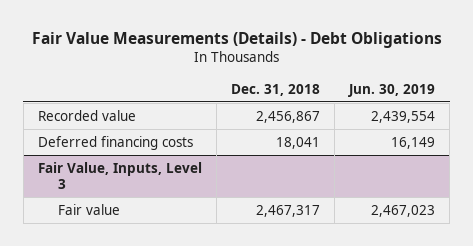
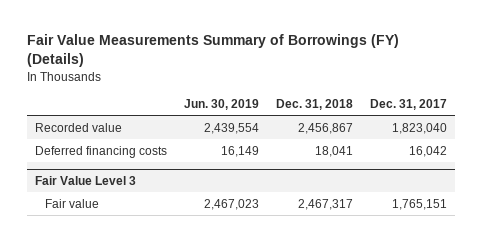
- Fair Value Measurements (Details) - Debt Obligations
+ Fair Value Measurements Summary of Borrowings (FY) (Details)
- | Dec. 31, 2018 | Jun. 30, 2019
+ | Jun. 30, 2019 | Dec. 31, 2018 | Dec. 31, 2017
- Fair Value, Inputs, Level 3
+ Fair Value Level 3

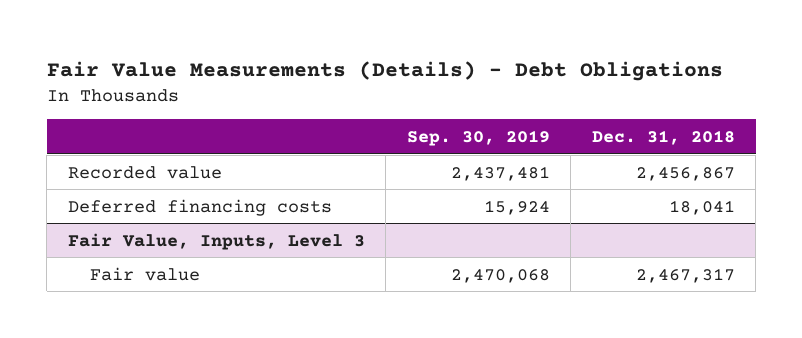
- Fair Value Measurements Summary of Borrowings (FY) (Details)
+ Fair Value Measurements (Details) - Debt Obligations
- | Jun. 30, 2019 | Dec. 31, 2018 | Dec. 31, 2017
+ | Sep. 30, 2019 | Dec. 31, 2018
- Fair Value Level 3
+ Fair Value, Inputs, Level 3

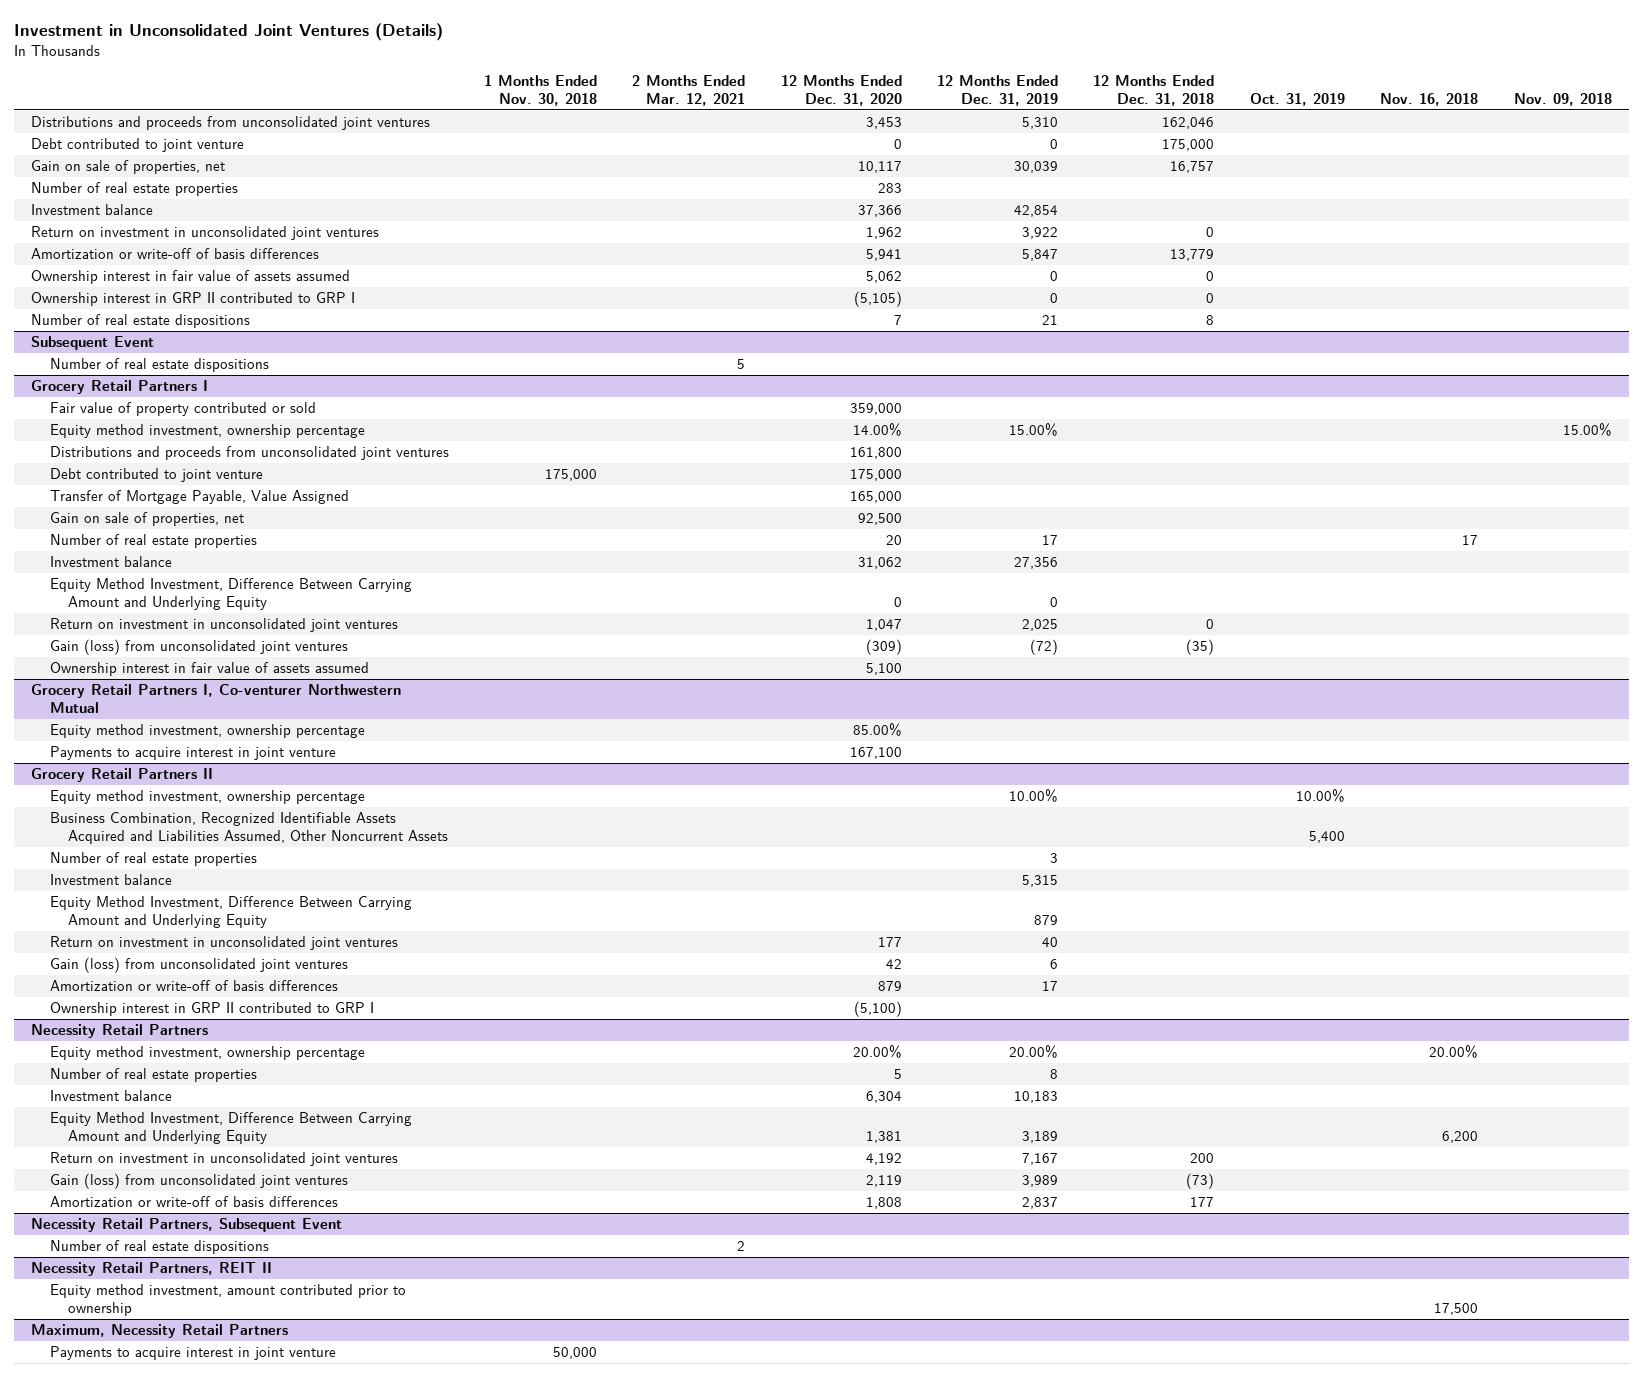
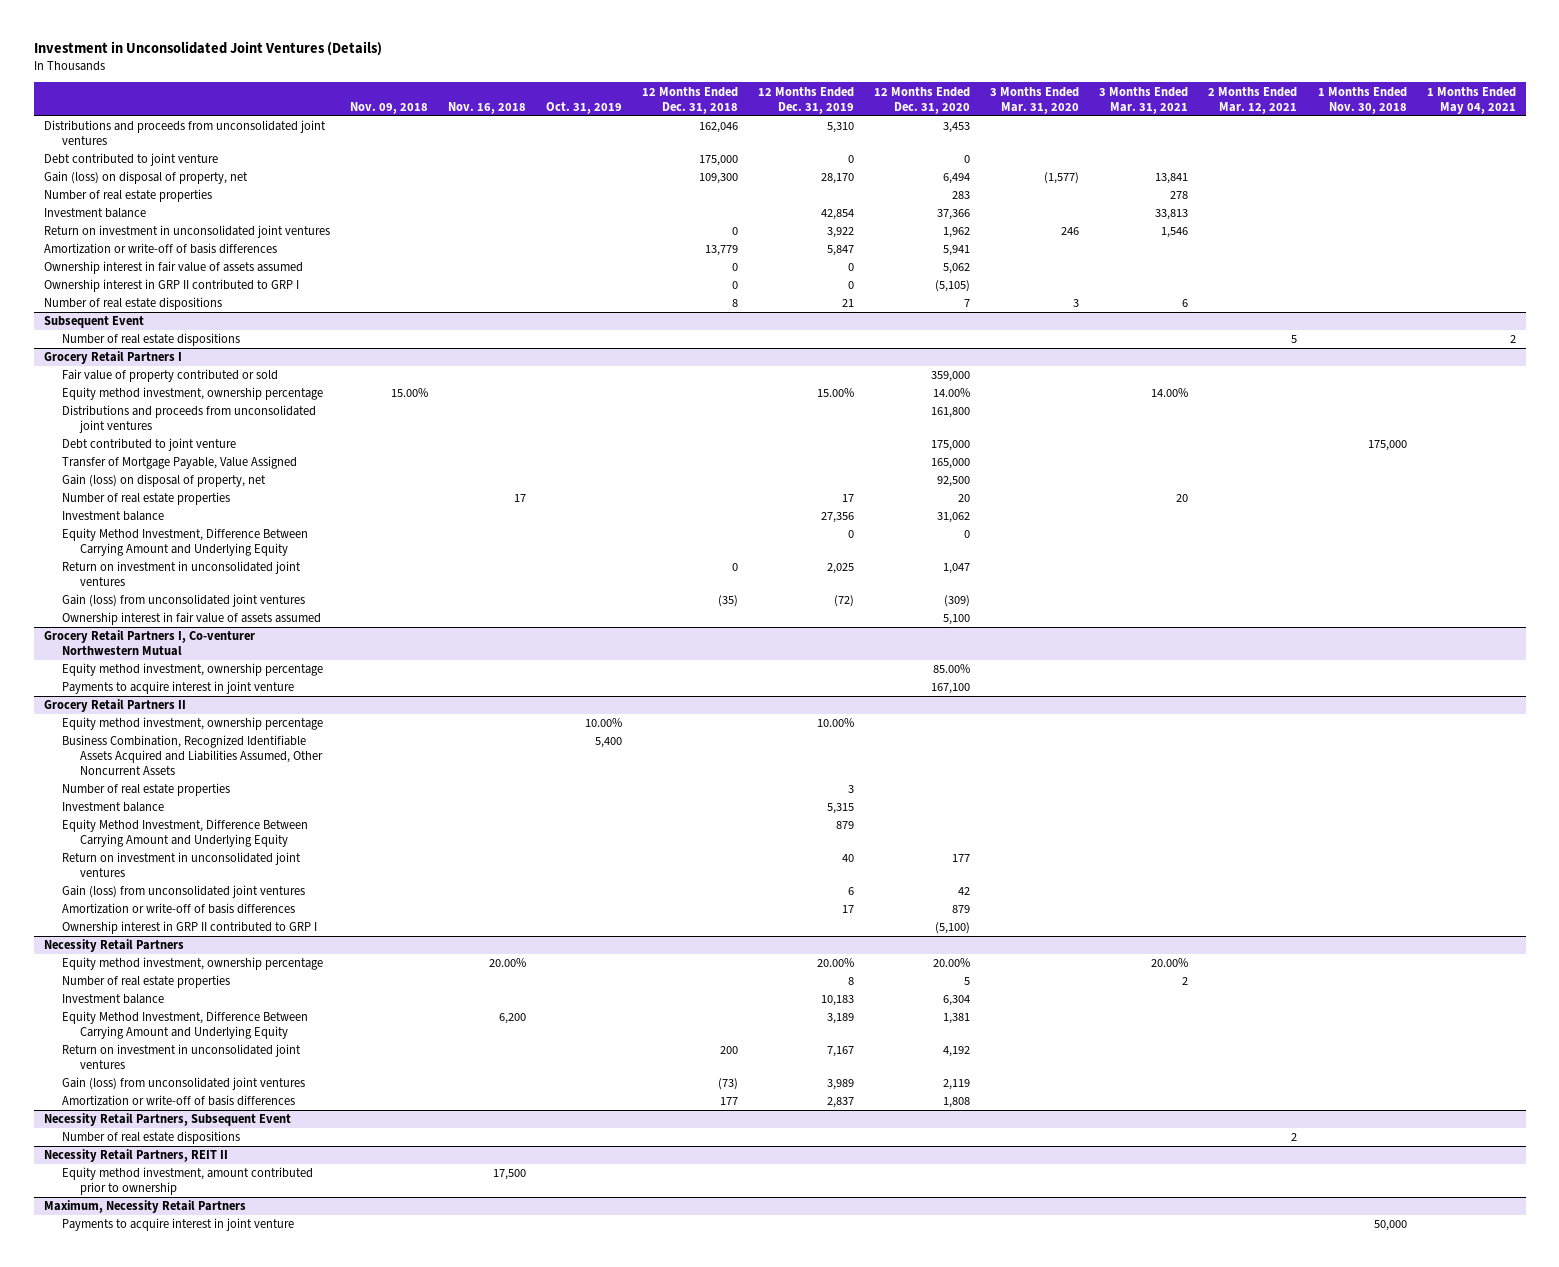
- | 1 Months Ended Nov. 30, 2018 | 2 Months Ended Mar. 12, 2021 | 12 Months Ended Dec. 31, 2020 | 12 Months Ended Dec. 31, 2019 | 12 Months Ended Dec. 31, 2018 | Oct. 31, 2019 | Nov. 16, 2018 | Nov. 09, 2018
+ | Nov. 09, 2018 | Nov. 16, 2018 | Oct. 31, 2019 | 12 Months Ended Dec. 31, 2018 | 12 Months Ended Dec. 31, 2019 | 12 Months Ended Dec. 31, 2020 | 3 Months Ended Mar. 31, 2020 | 3 Months Ended Mar. 31, 2021 | 2 Months Ended Mar. 12, 2021 | 1 Months Ended Nov. 30, 2018 | 1 Months Ended May 04, 2021
- Gain on sale of properties, net | | | 10,117 | 30,039 | 16,757 | | |
+ Gain (loss) on disposal of property, net | | | | 109,300 | 28,170 | 6,494 | (1,577) | 13,841 | | |
@ Grocery Retail Partners I
- Gain on sale of properties, net | | | 92,500 | | | | |
+ Gain (loss) on disposal of property, net | | | | | | 92,500 | | | | |

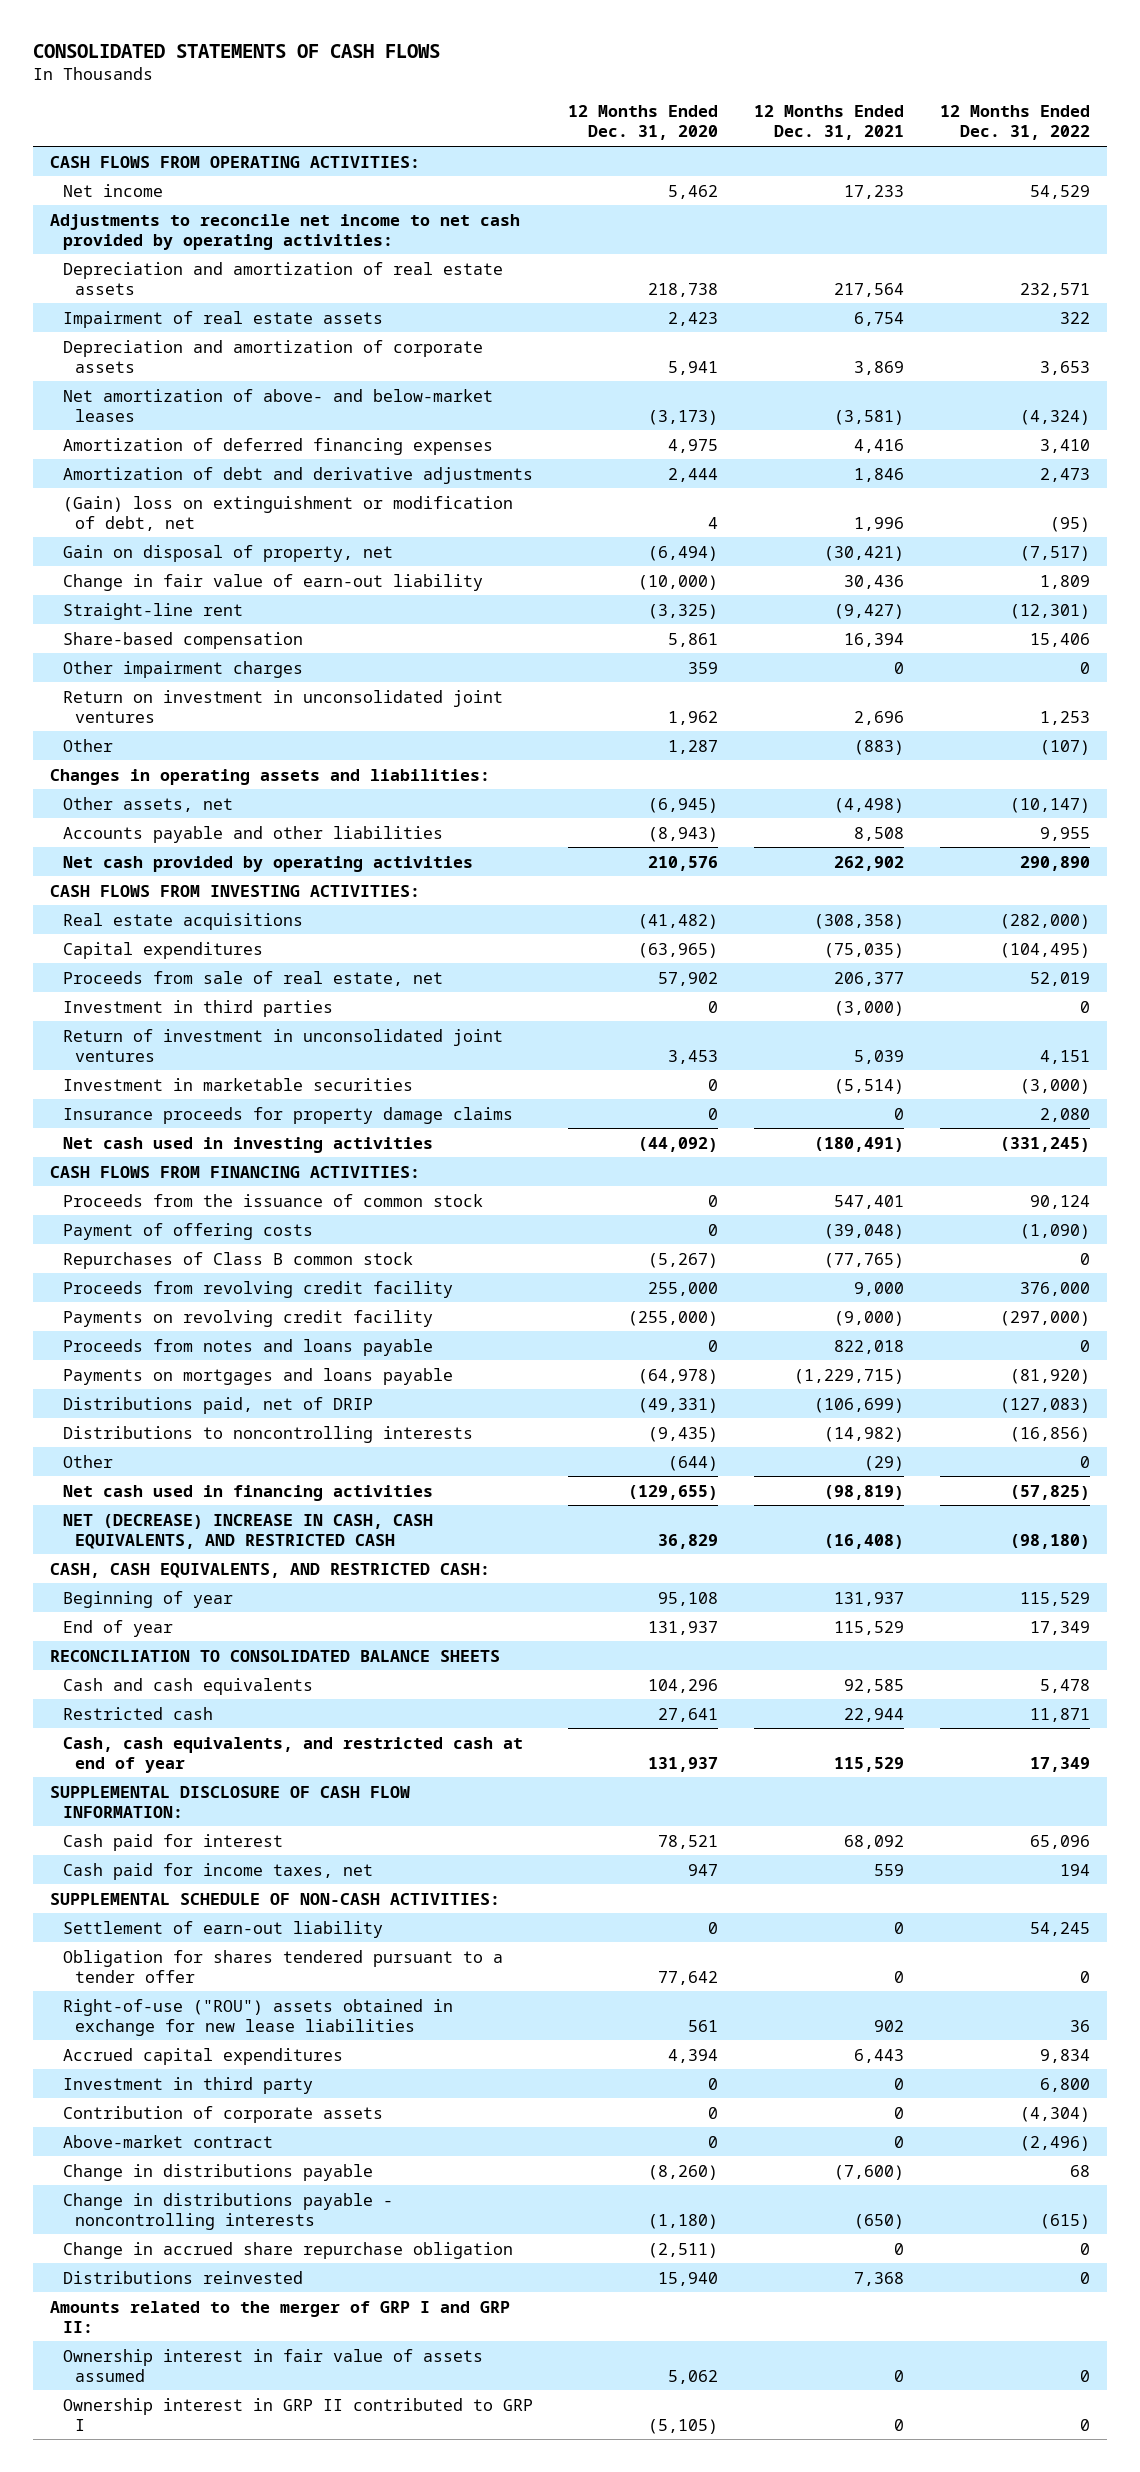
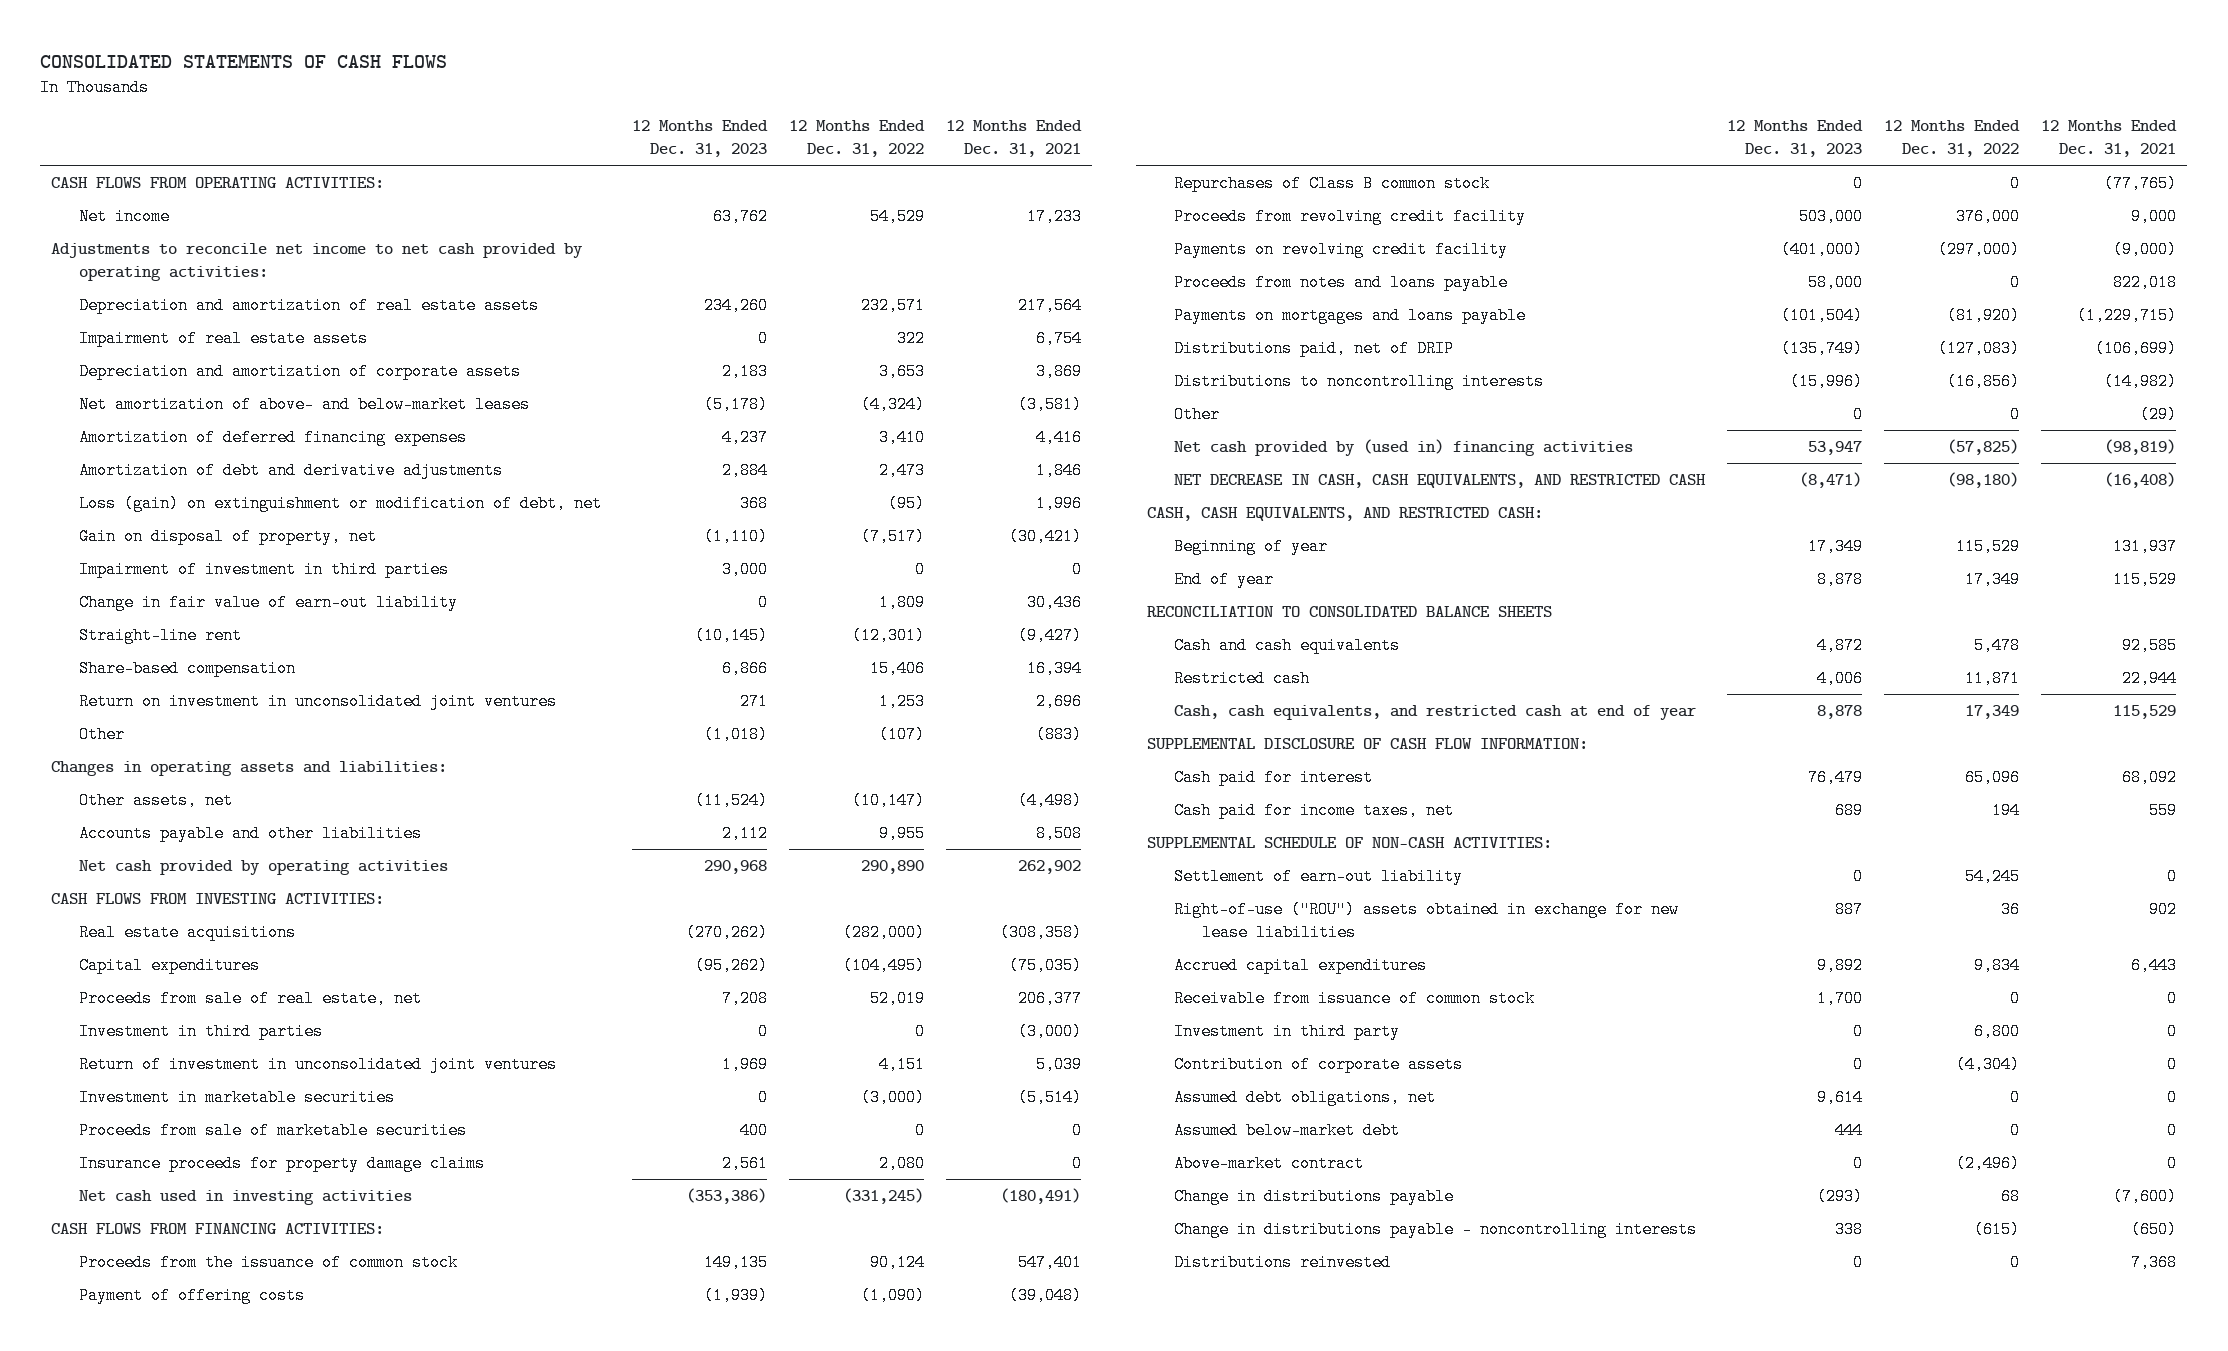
- | 12 Months Ended Dec. 31, 2020 | 12 Months Ended Dec. 31, 2021 | 12 Months Ended Dec. 31, 2022
+ | 12 Months Ended Dec. 31, 2023 | 12 Months Ended Dec. 31, 2022 | 12 Months Ended Dec. 31, 2021
- (Gain) loss on extinguishment or modification of debt, net | 4 | 1,996 | (95)
+ Loss (gain) on extinguishment or modification of debt, net | 368 | (95) | 1,996
+ Impairment of investment in third parties | 3,000 | 0 | 0
- Other impairment charges | 359 | 0 | 0
+ Proceeds from sale of marketable securities | 400 | 0 | 0
- Net cash used in financing activities | (129,655) | (98,819) | (57,825)
- NET (DECREASE) INCREASE IN CASH, CASH EQUIVALENTS, AND RESTRICTED CASH | 36,829 | (16,408) | (98,180)
+ Net cash provided by (used in) financing activities | 53,947 | (57,825) | (98,819)
+ NET DECREASE IN CASH, CASH EQUIVALENTS, AND RESTRICTED CASH | (8,471) | (98,180) | (16,408)
- Obligation for shares tendered pursuant to a tender offer | 77,642 | 0 | 0
+ Receivable from issuance of common stock | 1,700 | 0 | 0
+ Assumed debt obligations, net | 9,614 | 0 | 0
+ Assumed below-market debt | 444 | 0 | 0
- Change in accrued share repurchase obligation | (2,511) | 0 | 0
- Amounts related to the merger of GRP I and GRP II:
- Ownership interest in fair value of assets assumed | 5,062 | 0 | 0
- Ownership interest in GRP II contributed to GRP I | (5,105) | 0 | 0

